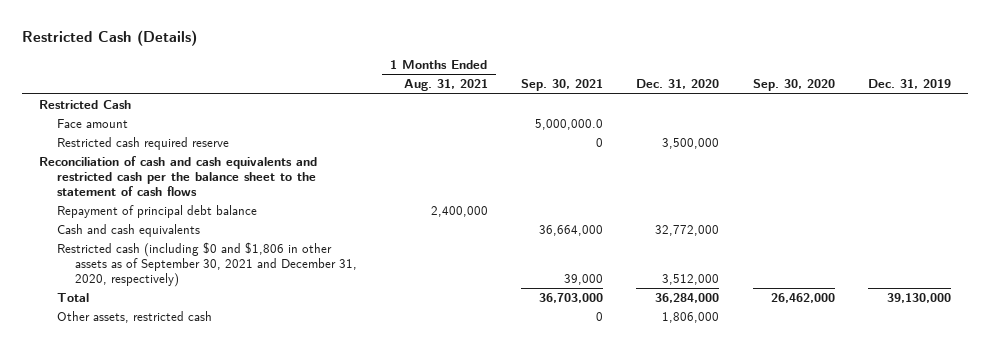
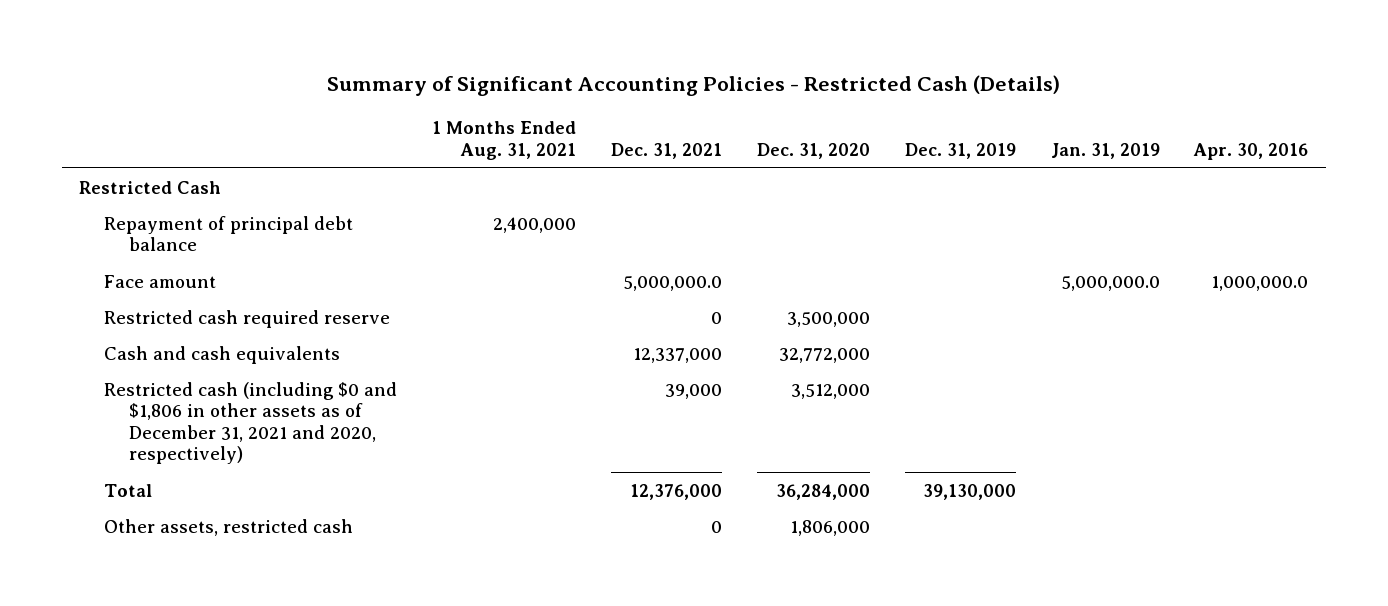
- Restricted Cash (Details)
+ Summary of Significant Accounting Policies - Restricted Cash (Details)
- | 1 Months Ended Aug. 31, 2021 | Sep. 30, 2021 | Dec. 31, 2020 | Sep. 30, 2020 | Dec. 31, 2019
+ | 1 Months Ended Aug. 31, 2021 | Dec. 31, 2021 | Dec. 31, 2020 | Dec. 31, 2019 | Jan. 31, 2019 | Apr. 30, 2016
moved up: Repayment of principal debt balance | 2,400,000 | | | | |
- Reconciliation of cash and cash equivalents and restricted cash per the balance sheet to the statement of cash flows
- Restricted cash (including $0 and $1,806 in other assets as of September 30, 2021 and December 31, 2020, respectively) | | 39,000 | 3,512,000 | |
+ Restricted cash (including $0 and $1,806 in other assets as of December 31, 2021 and 2020, respectively) | | 39,000 | 3,512,000 | | |

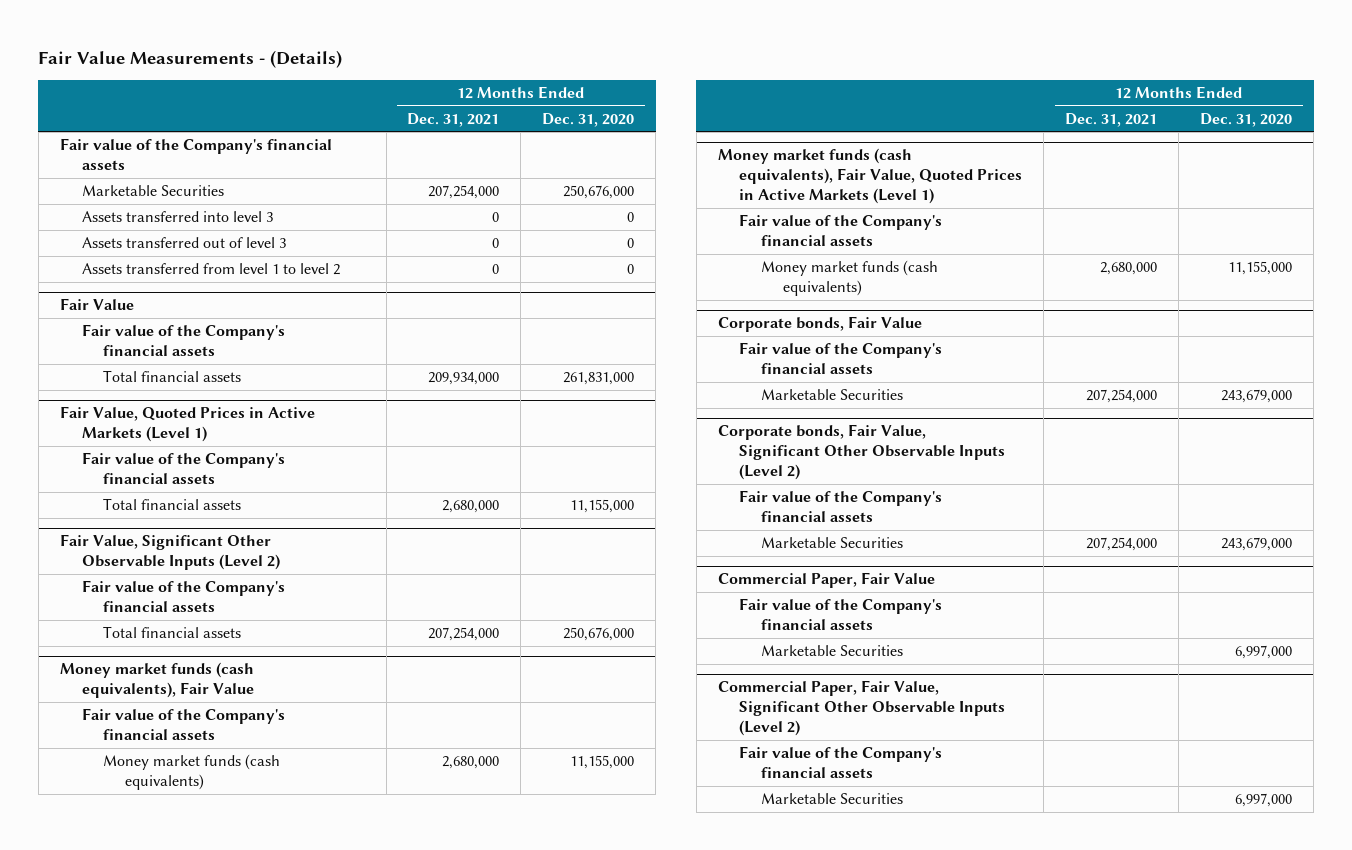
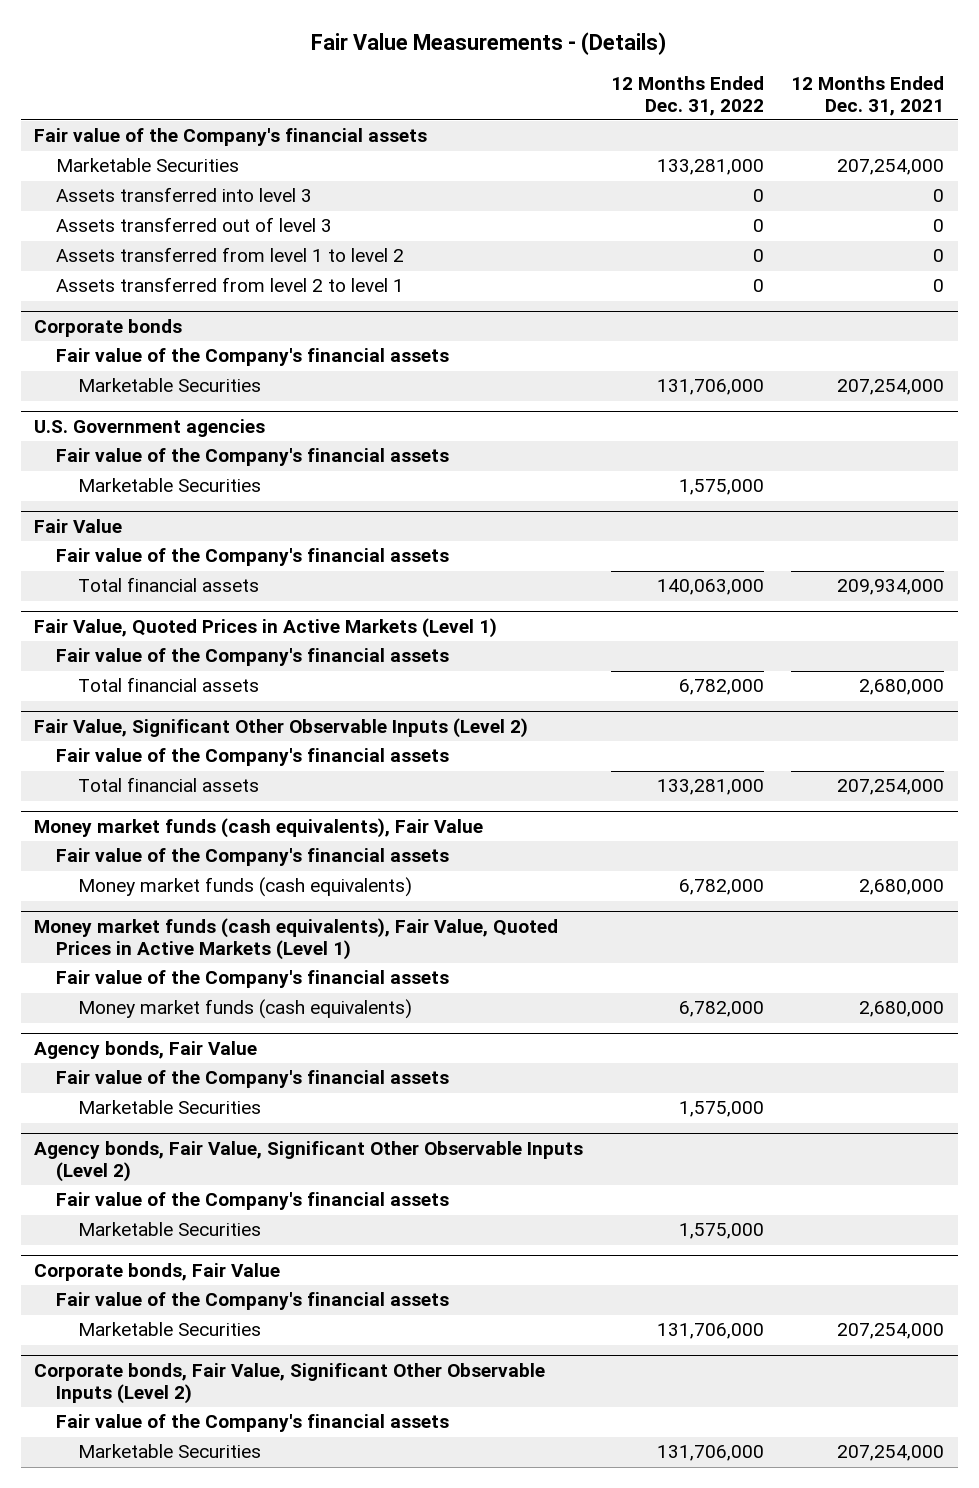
- | 12 Months Ended Dec. 31, 2021 | 12 Months Ended Dec. 31, 2020
+ | 12 Months Ended Dec. 31, 2022 | 12 Months Ended Dec. 31, 2021
+ Assets transferred from level 2 to level 1 | 0 | 0
+ Corporate bonds
+ Fair value of the Company's financial assets
+ Marketable Securities | 131,706,000 | 207,254,000
+ U.S. Government agencies
+ Fair value of the Company's financial assets
+ Marketable Securities | 1,575,000 |
+ Agency bonds, Fair Value
+ Fair value of the Company's financial assets
+ Marketable Securities | 1,575,000 |
+ Agency bonds, Fair Value, Significant Other Observable Inputs (Level 2)
+ Fair value of the Company's financial assets
+ Marketable Securities | 1,575,000 |
- Commercial Paper, Fair Value
- Fair value of the Company's financial assets
- Marketable Securities | | 6,997,000
- Commercial Paper, Fair Value, Significant Other Observable Inputs (Level 2)
- Fair value of the Company's financial assets
- Marketable Securities | | 6,997,000

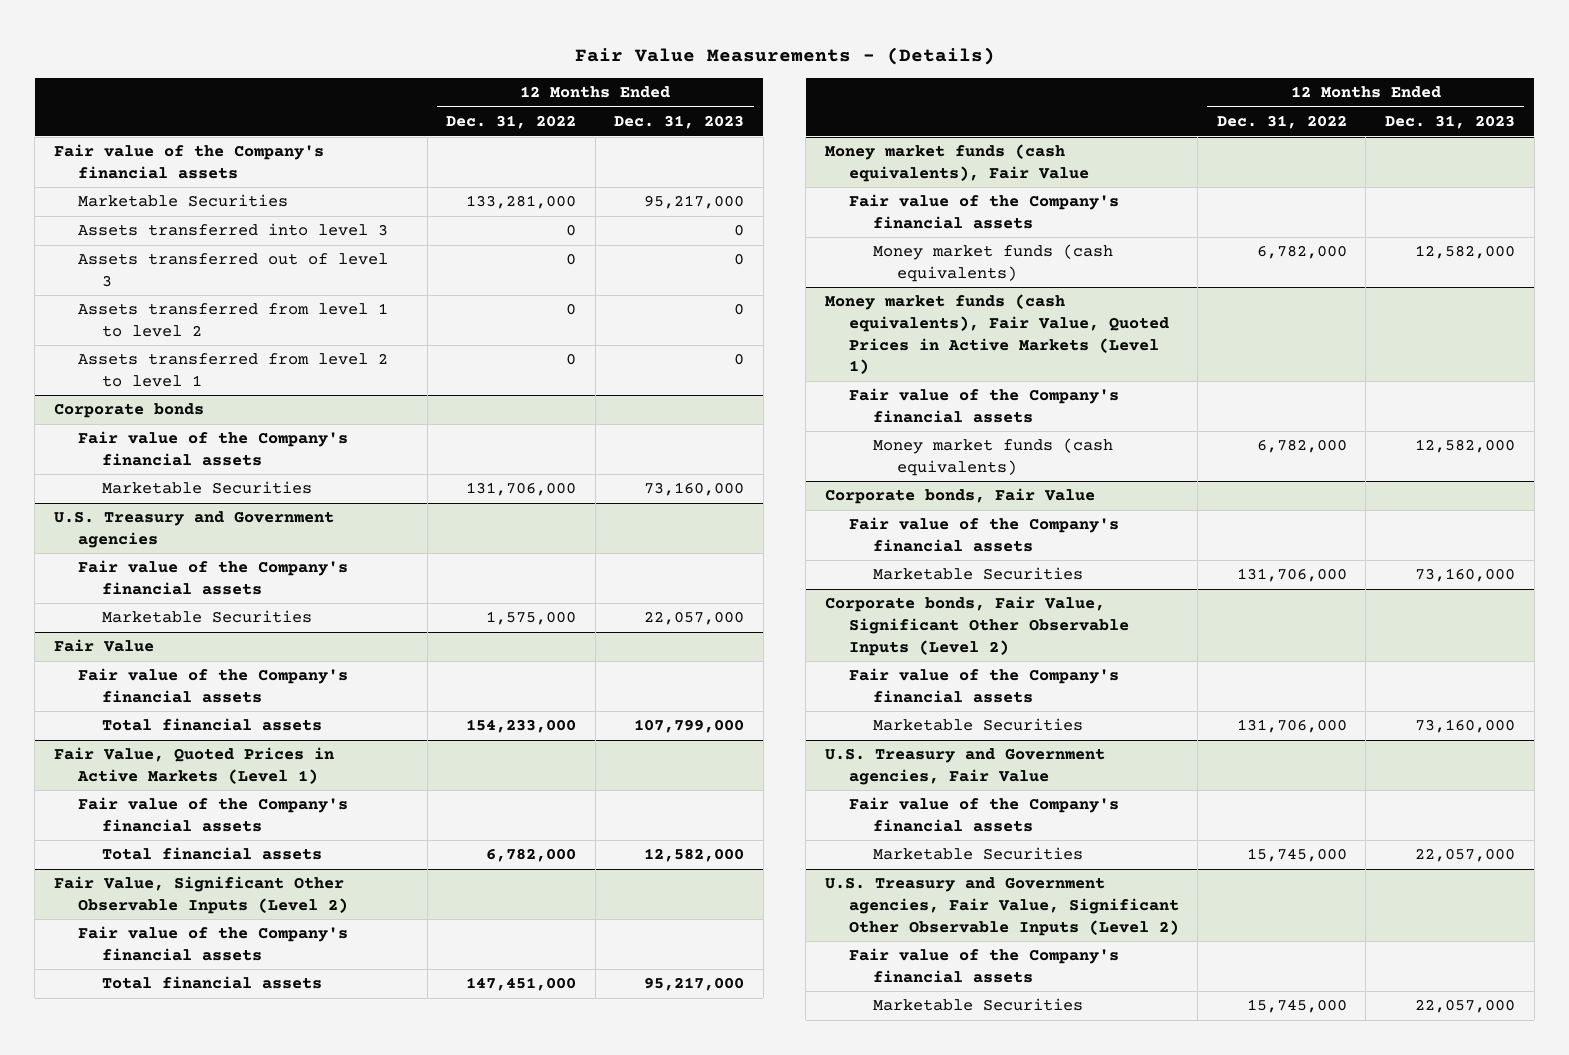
- | 12 Months Ended Dec. 31, 2022 | 12 Months Ended Dec. 31, 2021
+ | 12 Months Ended Dec. 31, 2022 | 12 Months Ended Dec. 31, 2023
- U.S. Government agencies
+ U.S. Treasury and Government agencies
@ Fair Value
- Total financial assets | 140,063,000 | 209,934,000
+ Total financial assets | 154,233,000 | 107,799,000
@ Fair Value, Significant Other Observable Inputs (Level 2)
- Total financial assets | 133,281,000 | 207,254,000
+ Total financial assets | 147,451,000 | 95,217,000
- Agency bonds, Fair Value
- Fair value of the Company's financial assets
- Marketable Securities | 1,575,000 |
- Agency bonds, Fair Value, Significant Other Observable Inputs (Level 2)
- Fair value of the Company's financial assets
- Marketable Securities | 1,575,000 |
+ U.S. Treasury and Government agencies, Fair Value
+ Fair value of the Company's financial assets
+ Marketable Securities | 15,745,000 | 22,057,000
+ U.S. Treasury and Government agencies, Fair Value, Significant Other Observable Inputs (Level 2)
+ Fair value of the Company's financial assets
+ Marketable Securities | 15,745,000 | 22,057,000

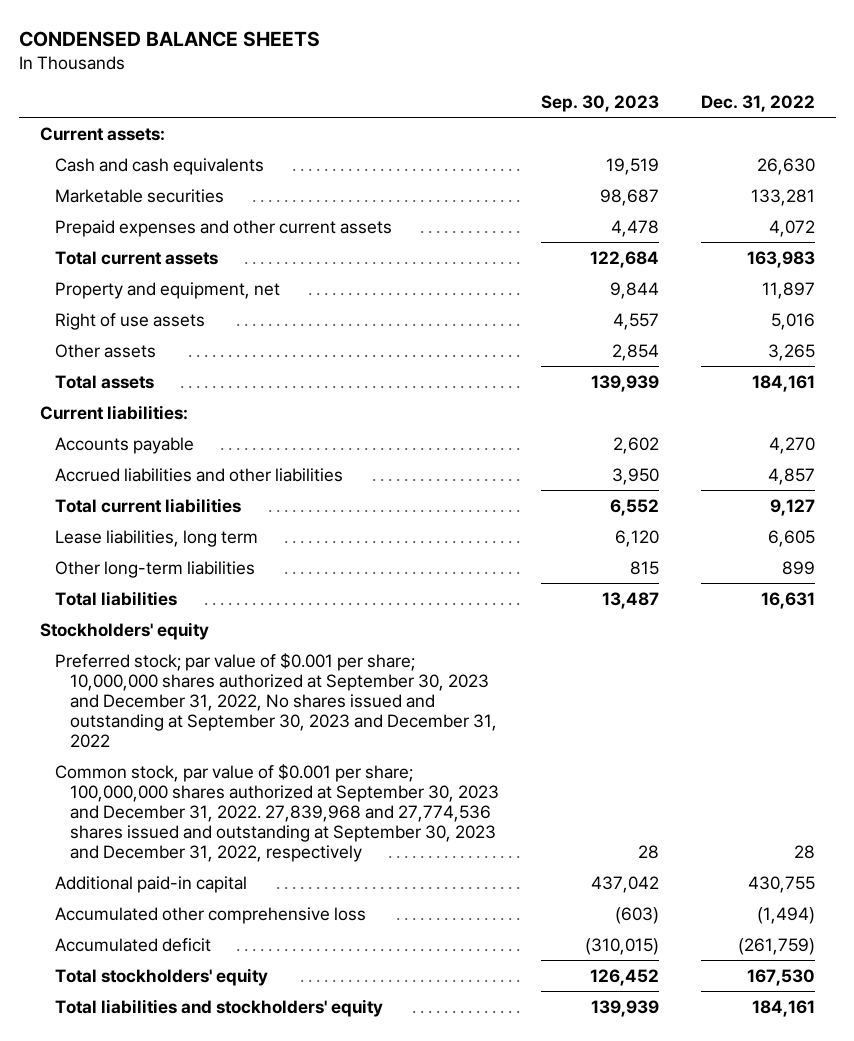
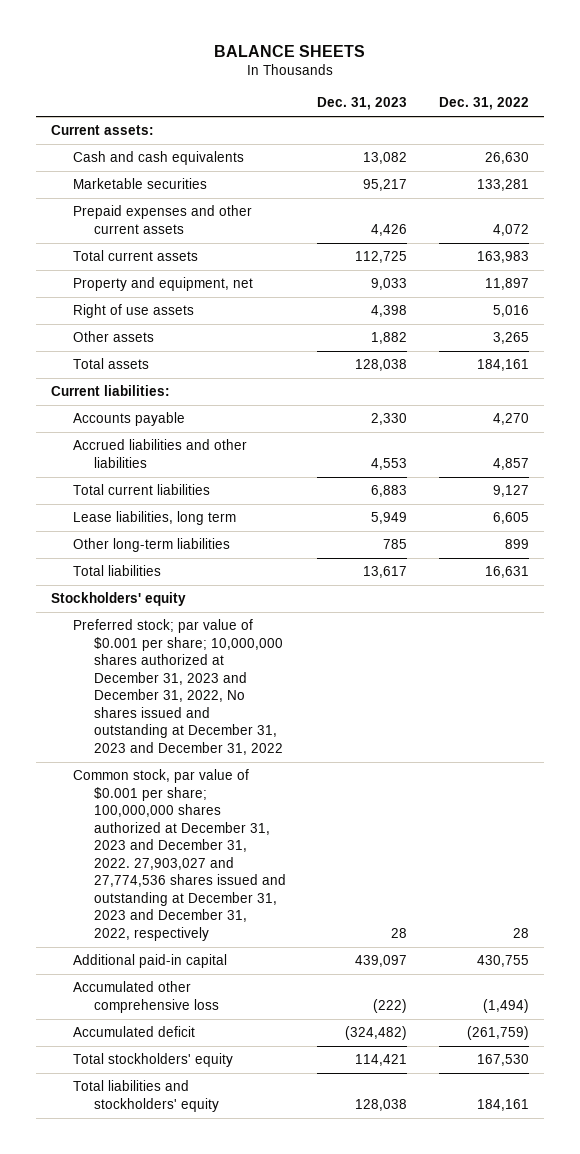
- CONDENSED BALANCE SHEETS
+ BALANCE SHEETS
- | Sep. 30, 2023 | Dec. 31, 2022
+ | Dec. 31, 2023 | Dec. 31, 2022
- Preferred stock; par value of $0.001 per share; 10,000,000 shares authorized at September 30, 2023 and December 31, 2022, No shares issued and outstanding at September 30, 2023 and December 31, 2022
- Common stock, par value of $0.001 per share; 100,000,000 shares authorized at September 30, 2023 and December 31, 2022. 27,839,968 and 27,774,536 shares issued and outstanding at September 30, 2023 and December 31, 2022, respectively | 28 | 28
+ Preferred stock; par value of $0.001 per share; 10,000,000 shares authorized at December 31, 2023 and December 31, 2022, No shares issued and outstanding at December 31, 2023 and December 31, 2022
+ Common stock, par value of $0.001 per share; 100,000,000 shares authorized at December 31, 2023 and December 31, 2022. 27,903,027 and 27,774,536 shares issued and outstanding at December 31, 2023 and December 31, 2022, respectively | 28 | 28

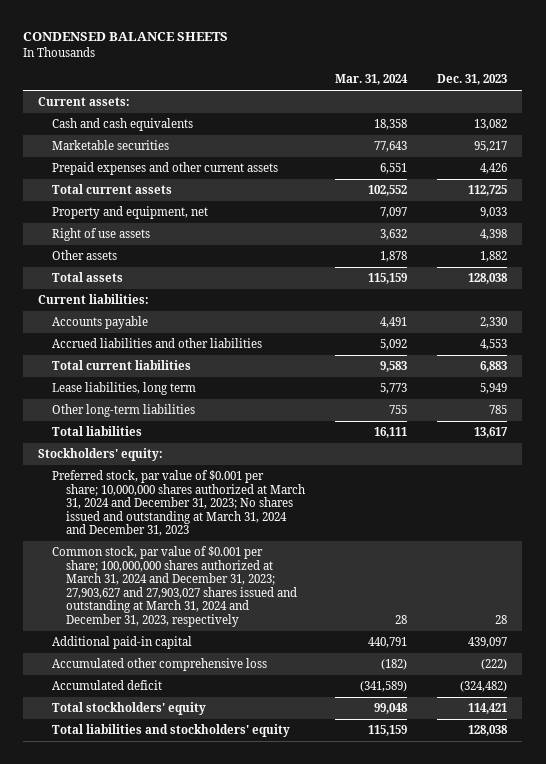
- BALANCE SHEETS
+ CONDENSED BALANCE SHEETS
- | Dec. 31, 2023 | Dec. 31, 2022
+ | Mar. 31, 2024 | Dec. 31, 2023
- Stockholders' equity
- Preferred stock; par value of $0.001 per share; 10,000,000 shares authorized at December 31, 2023 and December 31, 2022, No shares issued and outstanding at December 31, 2023 and December 31, 2022
- Common stock, par value of $0.001 per share; 100,000,000 shares authorized at December 31, 2023 and December 31, 2022. 27,903,027 and 27,774,536 shares issued and outstanding at December 31, 2023 and December 31, 2022, respectively | 28 | 28
+ Stockholders' equity:
+ Preferred stock, par value of $0.001 per share; 10,000,000 shares authorized at March 31, 2024 and December 31, 2023; No shares issued and outstanding at March 31, 2024 and December 31, 2023
+ Common stock, par value of $0.001 per share; 100,000,000 shares authorized at March 31, 2024 and December 31, 2023; 27,903,627 and 27,903,027 shares issued and outstanding at March 31, 2024 and December 31, 2023, respectively | 28 | 28

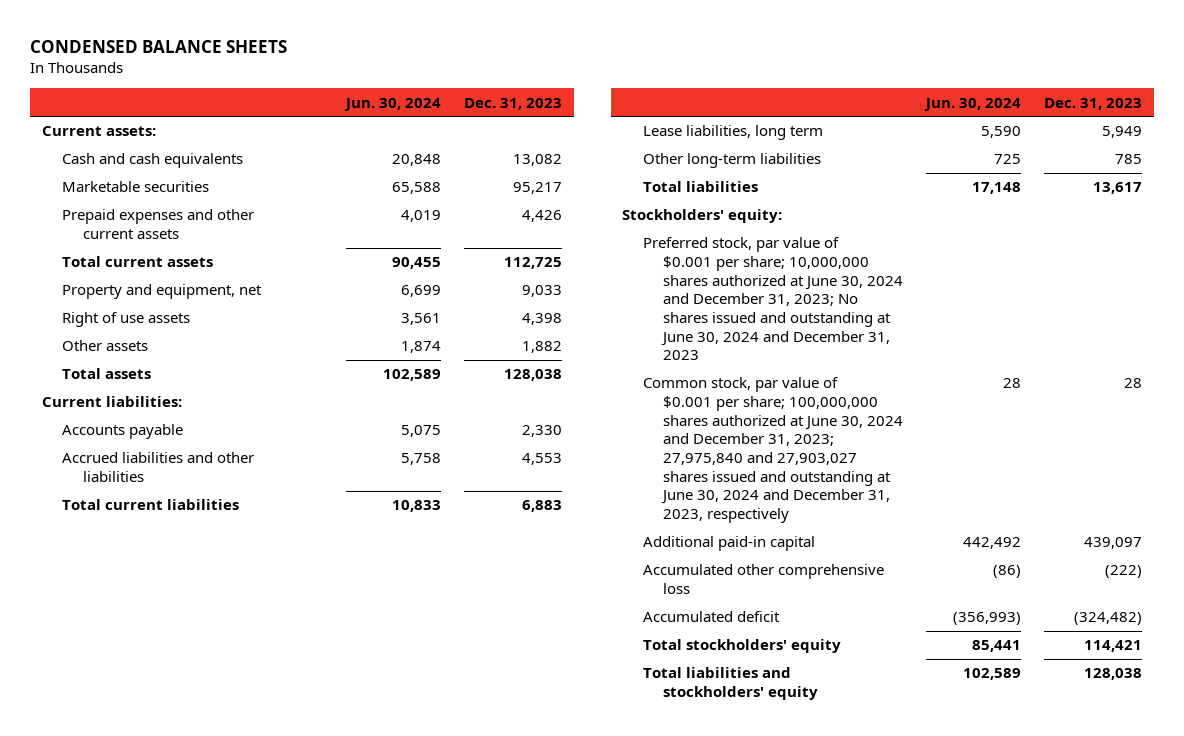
- | Mar. 31, 2024 | Dec. 31, 2023
+ | Jun. 30, 2024 | Dec. 31, 2023
- Preferred stock, par value of $0.001 per share; 10,000,000 shares authorized at March 31, 2024 and December 31, 2023; No shares issued and outstanding at March 31, 2024 and December 31, 2023
- Common stock, par value of $0.001 per share; 100,000,000 shares authorized at March 31, 2024 and December 31, 2023; 27,903,627 and 27,903,027 shares issued and outstanding at March 31, 2024 and December 31, 2023, respectively | 28 | 28
+ Preferred stock, par value of $0.001 per share; 10,000,000 shares authorized at June 30, 2024 and December 31, 2023; No shares issued and outstanding at June 30, 2024 and December 31, 2023
+ Common stock, par value of $0.001 per share; 100,000,000 shares authorized at June 30, 2024 and December 31, 2023; 27,975,840 and 27,903,027 shares issued and outstanding at June 30, 2024 and December 31, 2023, respectively | 28 | 28

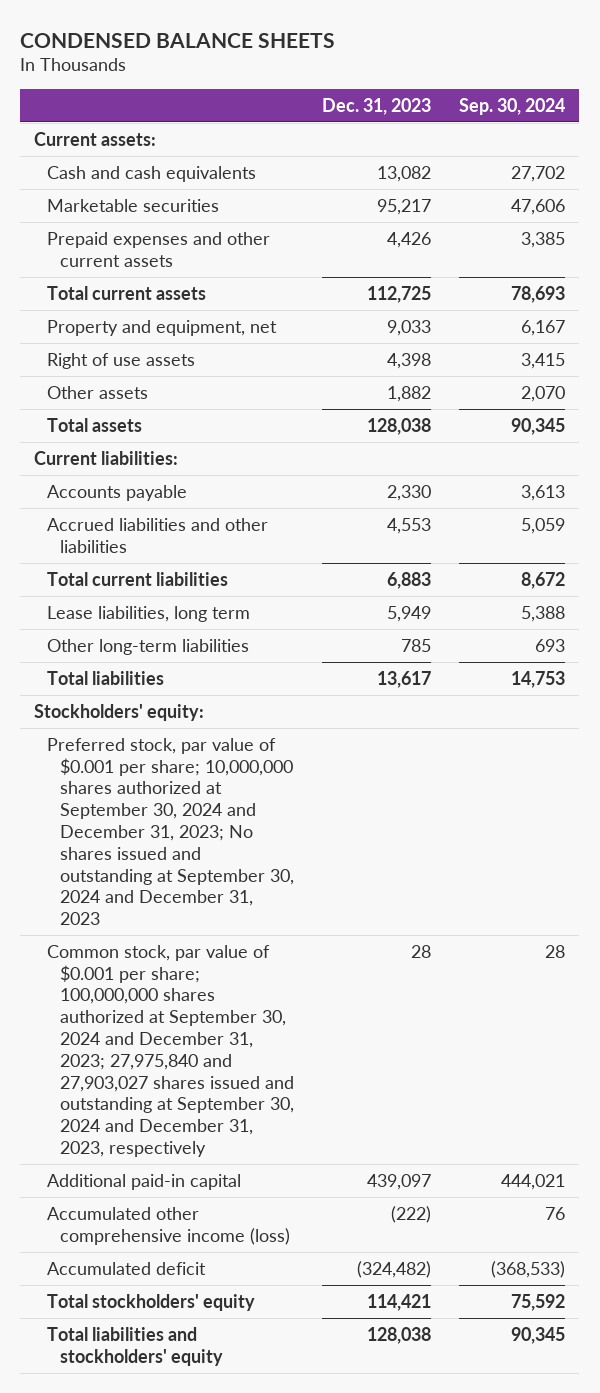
- | Jun. 30, 2024 | Dec. 31, 2023
+ | Dec. 31, 2023 | Sep. 30, 2024
- Preferred stock, par value of $0.001 per share; 10,000,000 shares authorized at June 30, 2024 and December 31, 2023; No shares issued and outstanding at June 30, 2024 and December 31, 2023
- Common stock, par value of $0.001 per share; 100,000,000 shares authorized at June 30, 2024 and December 31, 2023; 27,975,840 and 27,903,027 shares issued and outstanding at June 30, 2024 and December 31, 2023, respectively | 28 | 28
+ Preferred stock, par value of $0.001 per share; 10,000,000 shares authorized at September 30, 2024 and December 31, 2023; No shares issued and outstanding at September 30, 2024 and December 31, 2023
+ Common stock, par value of $0.001 per share; 100,000,000 shares authorized at September 30, 2024 and December 31, 2023; 27,975,840 and 27,903,027 shares issued and outstanding at September 30, 2024 and December 31, 2023, respectively | 28 | 28
- Accumulated other comprehensive loss | (86) | (222)
+ Accumulated other comprehensive income (loss) | (222) | 76

